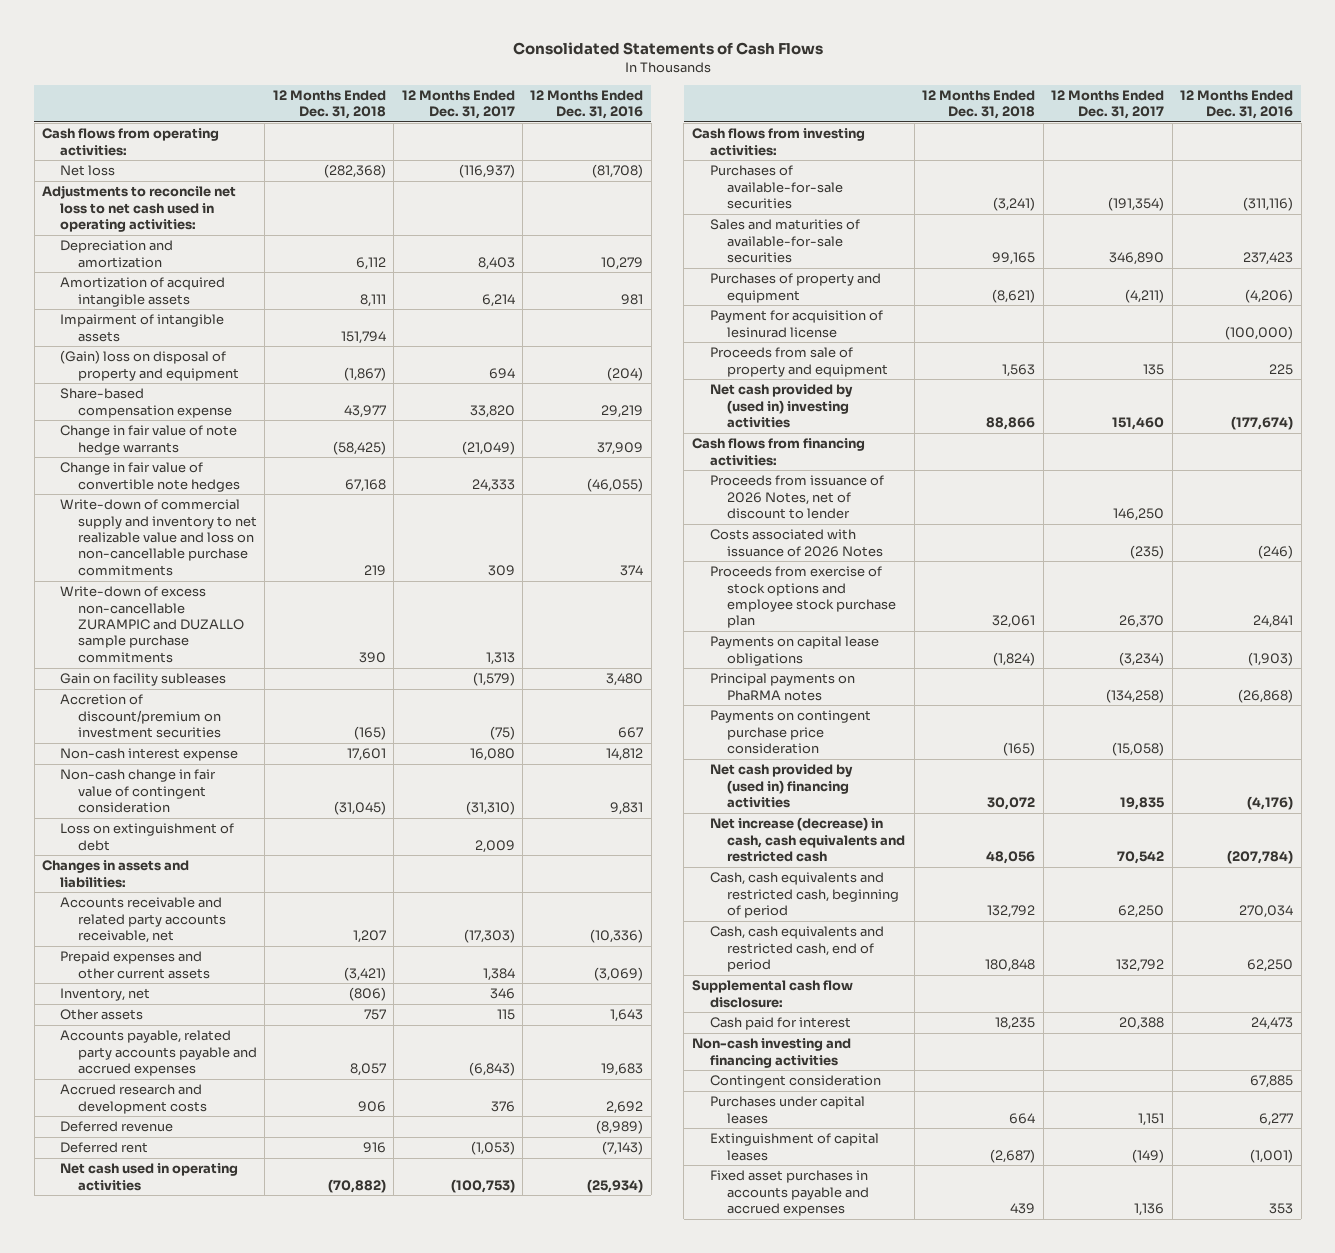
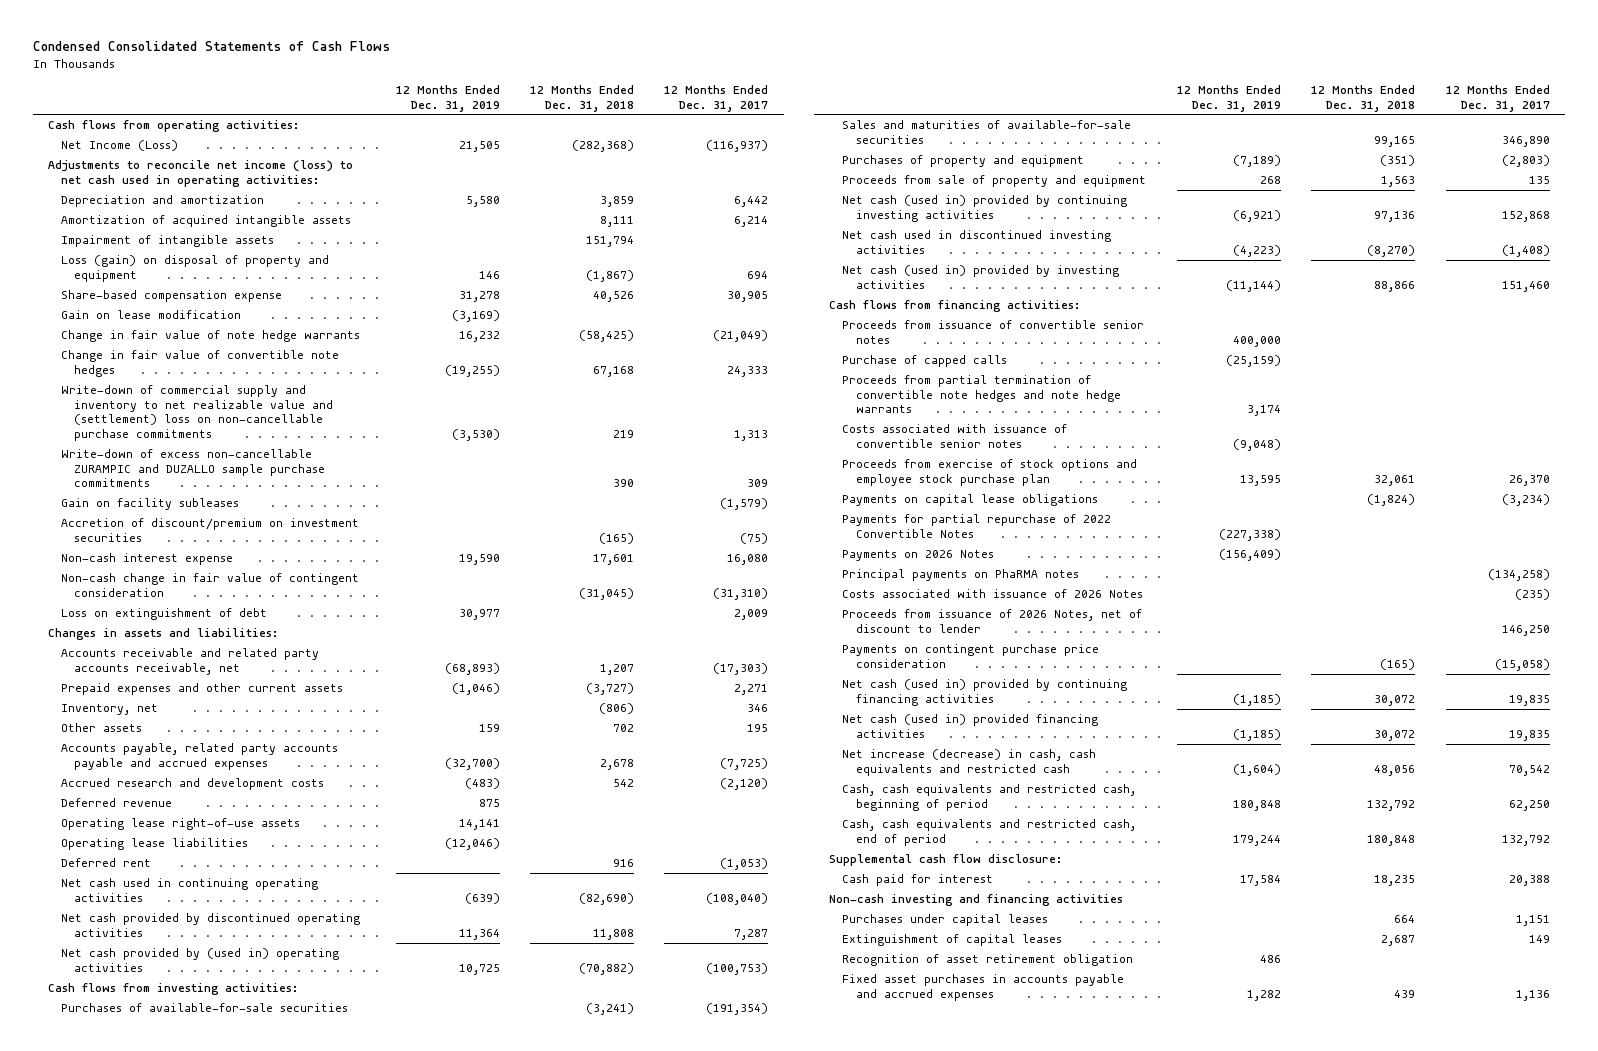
- Consolidated Statements of Cash Flows
+ Condensed Consolidated Statements of Cash Flows
- | 12 Months Ended Dec. 31, 2018 | 12 Months Ended Dec. 31, 2017 | 12 Months Ended Dec. 31, 2016
+ | 12 Months Ended Dec. 31, 2019 | 12 Months Ended Dec. 31, 2018 | 12 Months Ended Dec. 31, 2017
- Net loss | (282,368) | (116,937) | (81,708)
- Adjustments to reconcile net loss to net cash used in operating activities:
- Depreciation and amortization | 6,112 | 8,403 | 10,279
+ Net Income (Loss) | 21,505 | (282,368) | (116,937)
+ Adjustments to reconcile net income (loss) to net cash used in operating activities:
+ Depreciation and amortization | 5,580 | 3,859 | 6,442
- (Gain) loss on disposal of property and equipment | (1,867) | 694 | (204)
- Share-based compensation expense | 43,977 | 33,820 | 29,219
+ Loss (gain) on disposal of property and equipment | 146 | (1,867) | 694
+ Share-based compensation expense | 31,278 | 40,526 | 30,905
+ Gain on lease modification | (3,169) | |
- Write-down of commercial supply and inventory to net realizable value and loss on non-cancellable purchase commitments | 219 | 309 | 374
- Write-down of excess non-cancellable ZURAMPIC and DUZALLO sample purchase commitments | 390 | 1,313 |
+ Write-down of commercial supply and inventory to net realizable value and (settlement) loss on non-cancellable purchase commitments | (3,530) | 219 | 1,313
+ Write-down of excess non-cancellable ZURAMPIC and DUZALLO sample purchase commitments | | 390 | 309
- Prepaid expenses and other current assets | (3,421) | 1,384 | (3,069)
+ Prepaid expenses and other current assets | (1,046) | (3,727) | 2,271
- Other assets | 757 | 115 | 1,643
- Accounts payable, related party accounts payable and accrued expenses | 8,057 | (6,843) | 19,683
- Accrued research and development costs | 906 | 376 | 2,692
+ Other assets | 159 | 702 | 195
+ Accounts payable, related party accounts payable and accrued expenses | (32,700) | 2,678 | (7,725)
+ Accrued research and development costs | (483) | 542 | (2,120)
+ Operating lease right-of-use assets | 14,141 | |
+ Operating lease liabilities | (12,046) | |
- Net cash used in operating activities | (70,882) | (100,753) | (25,934)
+ Net cash used in continuing operating activities | (639) | (82,690) | (108,040)
+ Net cash provided by discontinued operating activities | 11,364 | 11,808 | 7,287
+ Net cash provided by (used in) operating activities | 10,725 | (70,882) | (100,753)
- Purchases of property and equipment | (8,621) | (4,211) | (4,206)
- Payment for acquisition of lesinurad license | | | (100,000)
+ Purchases of property and equipment | (7,189) | (351) | (2,803)
- Net cash provided by (used in) investing activities | 88,866 | 151,460 | (177,674)
+ Net cash (used in) provided by continuing investing activities | (6,921) | 97,136 | 152,868
+ Net cash used in discontinued investing activities | (4,223) | (8,270) | (1,408)
+ Net cash (used in) provided by investing activities | (11,144) | 88,866 | 151,460
+ Proceeds from issuance of convertible senior notes | 400,000 | |
+ Purchase of capped calls | (25,159) | |
+ Proceeds from partial termination of convertible note hedges and note hedge warrants | 3,174 | |
+ Costs associated with issuance of convertible senior notes | (9,048) | |
+ Payments for partial repurchase of 2022 Convertible Notes | (227,338) | |
+ Payments on 2026 Notes | (156,409) | |
moved down: Costs associated with issuance of 2026 Notes | | | (235)
moved down: Proceeds from issuance of 2026 Notes, net of discount to lender | | | 146,250
- Net cash provided by (used in) financing activities | 30,072 | 19,835 | (4,176)
+ Net cash (used in) provided by continuing financing activities | (1,185) | 30,072 | 19,835
+ Net cash (used in) provided financing activities | (1,185) | 30,072 | 19,835
- Contingent consideration | | | 67,885
- Extinguishment of capital leases | (2,687) | (149) | (1,001)
+ Extinguishment of capital leases | | 2,687 | 149
+ Recognition of asset retirement obligation | 486 | |

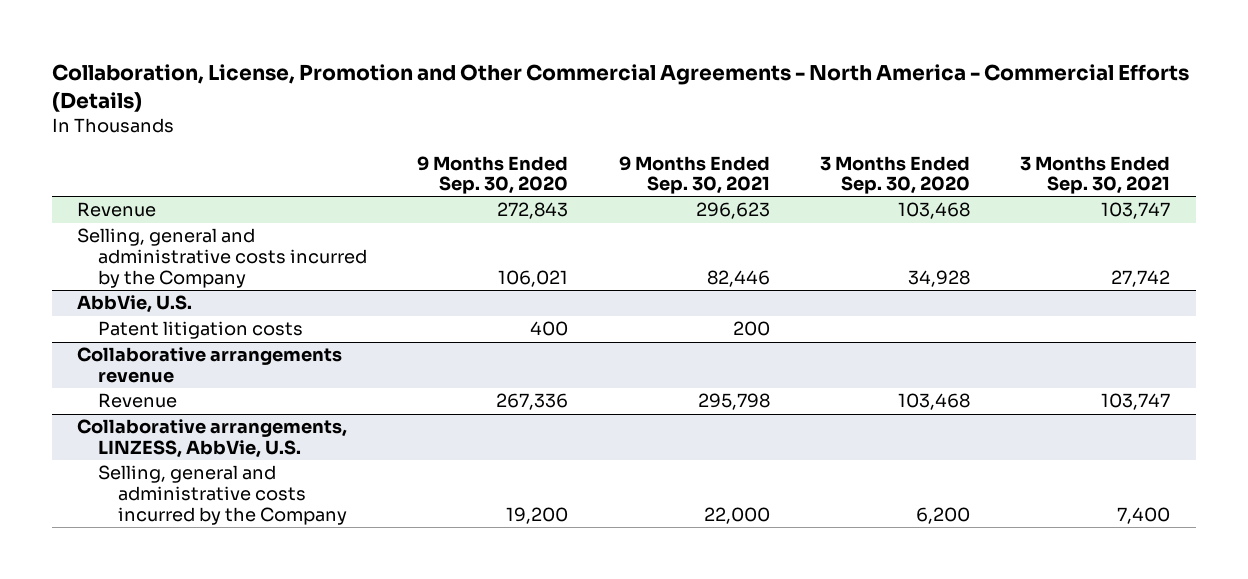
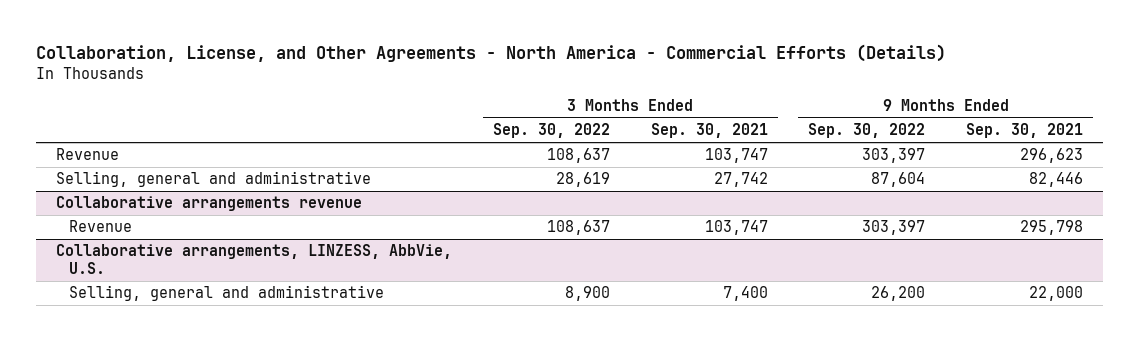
- Collaboration, License, Promotion and Other Commercial Agreements - North America - Commercial Efforts (Details)
+ Collaboration, License, and Other Agreements - North America - Commercial Efforts (Details)
- | 9 Months Ended Sep. 30, 2020 | 9 Months Ended Sep. 30, 2021 | 3 Months Ended Sep. 30, 2020 | 3 Months Ended Sep. 30, 2021
+ | 3 Months Ended Sep. 30, 2022 | 3 Months Ended Sep. 30, 2021 | 9 Months Ended Sep. 30, 2022 | 9 Months Ended Sep. 30, 2021
- Selling, general and administrative costs incurred by the Company | 106,021 | 82,446 | 34,928 | 27,742
- AbbVie, U.S.
- Patent litigation costs | 400 | 200 | |
+ Selling, general and administrative | 28,619 | 27,742 | 87,604 | 82,446
@ Collaborative arrangements, LINZESS, AbbVie, U.S.
- Selling, general and administrative costs incurred by the Company | 19,200 | 22,000 | 6,200 | 7,400
+ Selling, general and administrative | 8,900 | 7,400 | 26,200 | 22,000

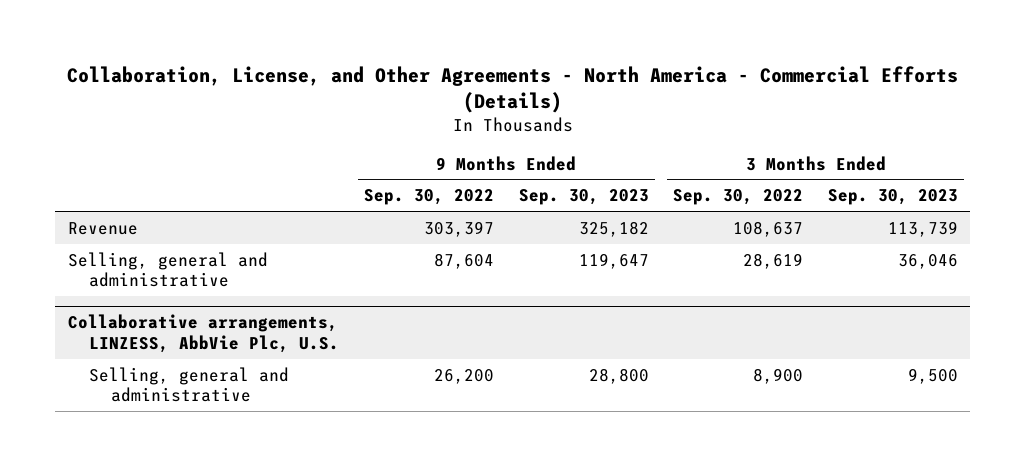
- | 3 Months Ended Sep. 30, 2022 | 3 Months Ended Sep. 30, 2021 | 9 Months Ended Sep. 30, 2022 | 9 Months Ended Sep. 30, 2021
+ | 9 Months Ended Sep. 30, 2022 | 9 Months Ended Sep. 30, 2023 | 3 Months Ended Sep. 30, 2022 | 3 Months Ended Sep. 30, 2023
- Collaborative arrangements revenue
- Revenue | 108,637 | 103,747 | 303,397 | 295,798
- Collaborative arrangements, LINZESS, AbbVie, U.S.
+ Collaborative arrangements, LINZESS, AbbVie Plc, U.S.

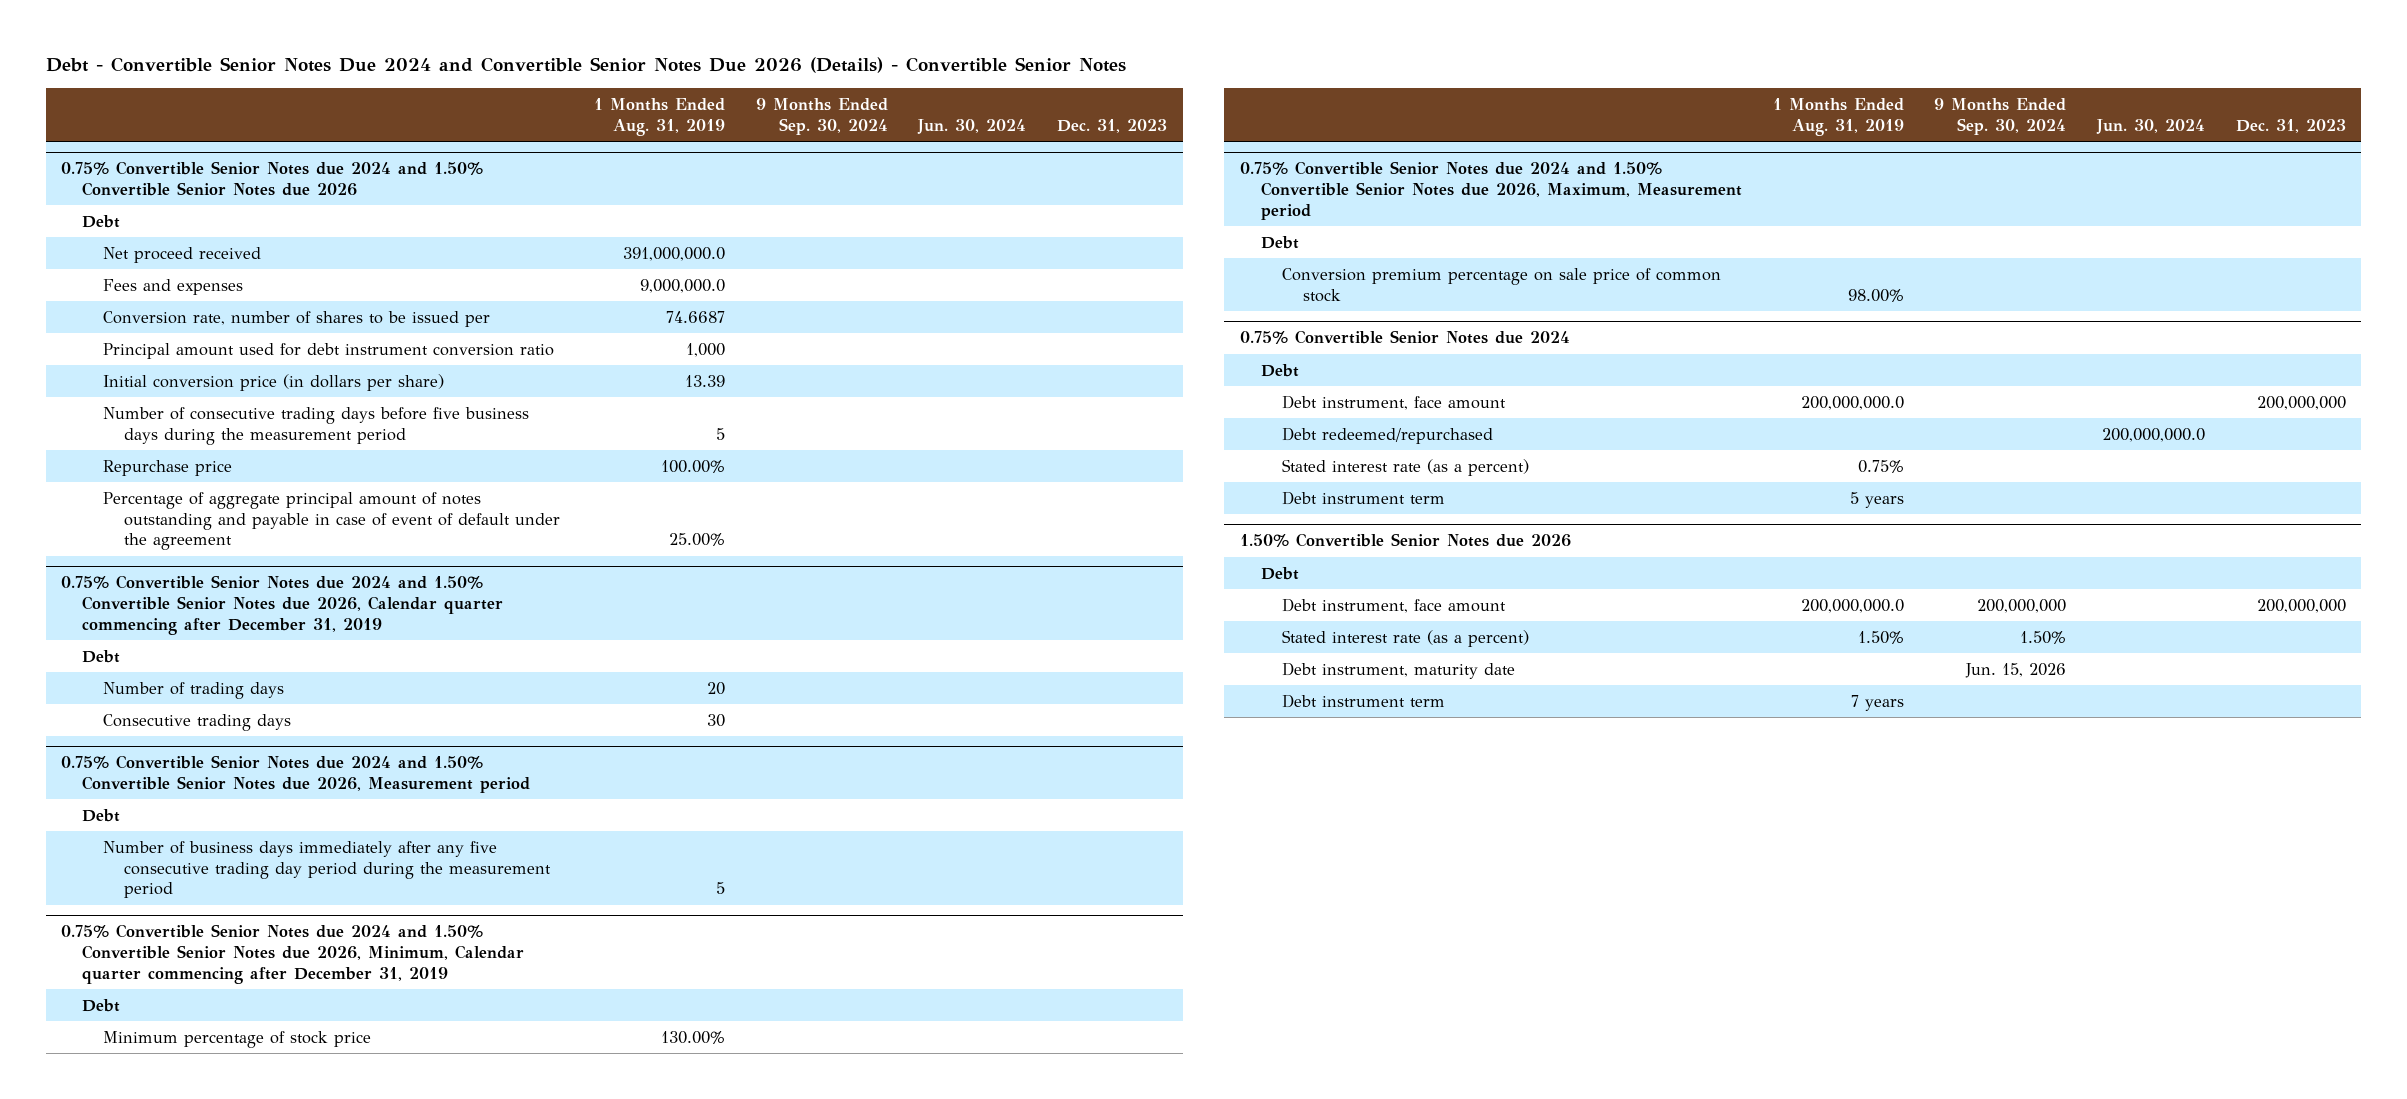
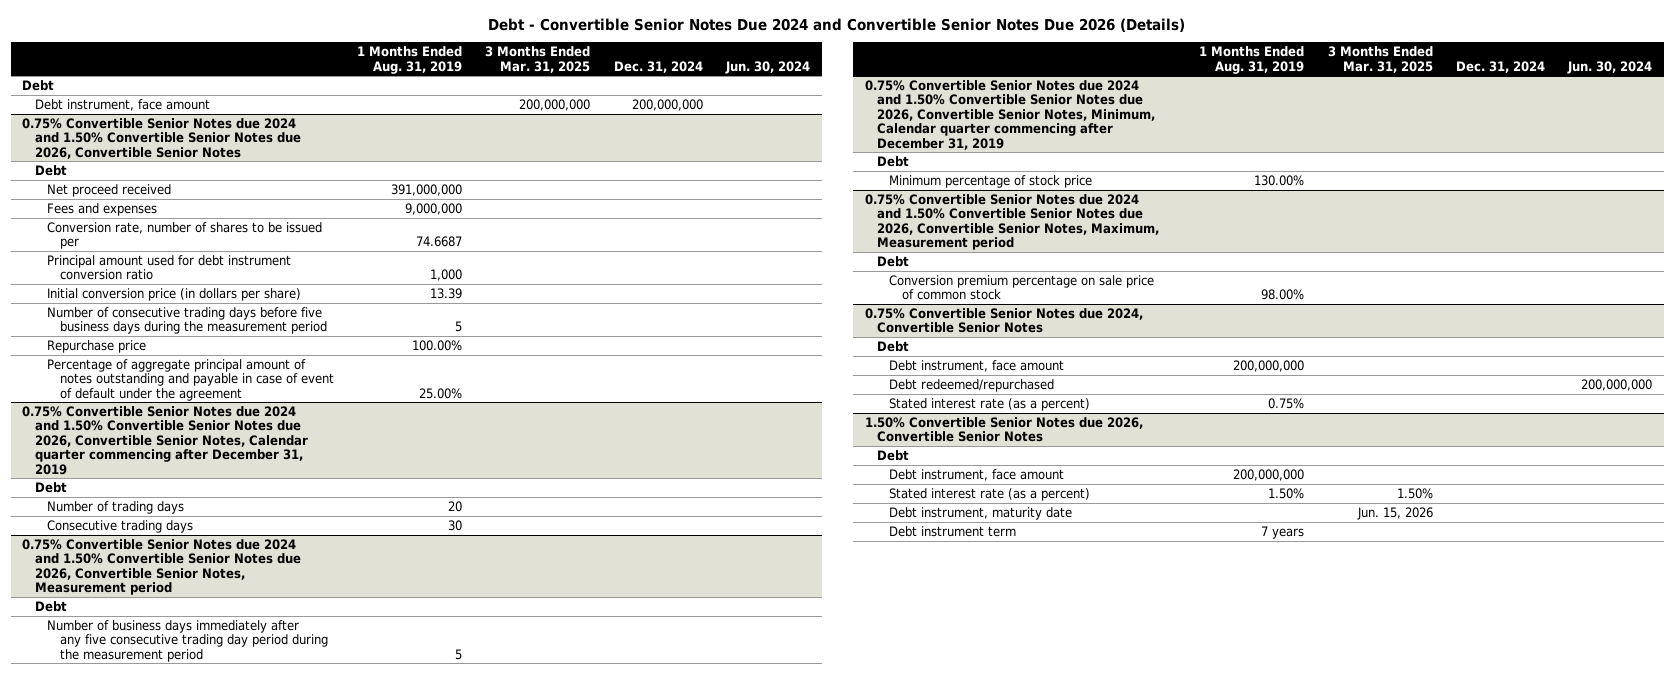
- Debt - Convertible Senior Notes Due 2024 and Convertible Senior Notes Due 2026 (Details) - Convertible Senior Notes
+ Debt - Convertible Senior Notes Due 2024 and Convertible Senior Notes Due 2026 (Details)
- | 1 Months Ended Aug. 31, 2019 | 9 Months Ended Sep. 30, 2024 | Jun. 30, 2024 | Dec. 31, 2023
+ | 1 Months Ended Aug. 31, 2019 | 3 Months Ended Mar. 31, 2025 | Dec. 31, 2024 | Jun. 30, 2024
- 0.75% Convertible Senior Notes due 2024 and 1.50% Convertible Senior Notes due 2026
- Net proceed received | 391,000,000.0 | | |
- Fees and expenses | 9,000,000.0 | | |
+ Debt instrument, face amount | | 200,000,000 | 200,000,000 |
+ 0.75% Convertible Senior Notes due 2024 and 1.50% Convertible Senior Notes due 2026, Convertible Senior Notes
+ Debt
+ Net proceed received | 391,000,000 | | |
+ Fees and expenses | 9,000,000 | | |
- 0.75% Convertible Senior Notes due 2024 and 1.50% Convertible Senior Notes due 2026, Calendar quarter commencing after December 31, 2019
+ 0.75% Convertible Senior Notes due 2024 and 1.50% Convertible Senior Notes due 2026, Convertible Senior Notes, Calendar quarter commencing after December 31, 2019
- 0.75% Convertible Senior Notes due 2024 and 1.50% Convertible Senior Notes due 2026, Measurement period
+ 0.75% Convertible Senior Notes due 2024 and 1.50% Convertible Senior Notes due 2026, Convertible Senior Notes, Measurement period
- 0.75% Convertible Senior Notes due 2024 and 1.50% Convertible Senior Notes due 2026, Minimum, Calendar quarter commencing after December 31, 2019
+ 0.75% Convertible Senior Notes due 2024 and 1.50% Convertible Senior Notes due 2026, Convertible Senior Notes, Minimum, Calendar quarter commencing after December 31, 2019
- 0.75% Convertible Senior Notes due 2024 and 1.50% Convertible Senior Notes due 2026, Maximum, Measurement period
+ 0.75% Convertible Senior Notes due 2024 and 1.50% Convertible Senior Notes due 2026, Convertible Senior Notes, Maximum, Measurement period
- 0.75% Convertible Senior Notes due 2024
+ 0.75% Convertible Senior Notes due 2024, Convertible Senior Notes
- Debt instrument, face amount | 200,000,000.0 | | | 200,000,000
- Debt redeemed/repurchased | | | 200,000,000.0 |
+ Debt instrument, face amount | 200,000,000 | | |
+ Debt redeemed/repurchased | | | | 200,000,000
- Debt instrument term | 5 years | | |
- 1.50% Convertible Senior Notes due 2026
+ 1.50% Convertible Senior Notes due 2026, Convertible Senior Notes
- Debt instrument, face amount | 200,000,000.0 | 200,000,000 | | 200,000,000
+ Debt instrument, face amount | 200,000,000 | | |

